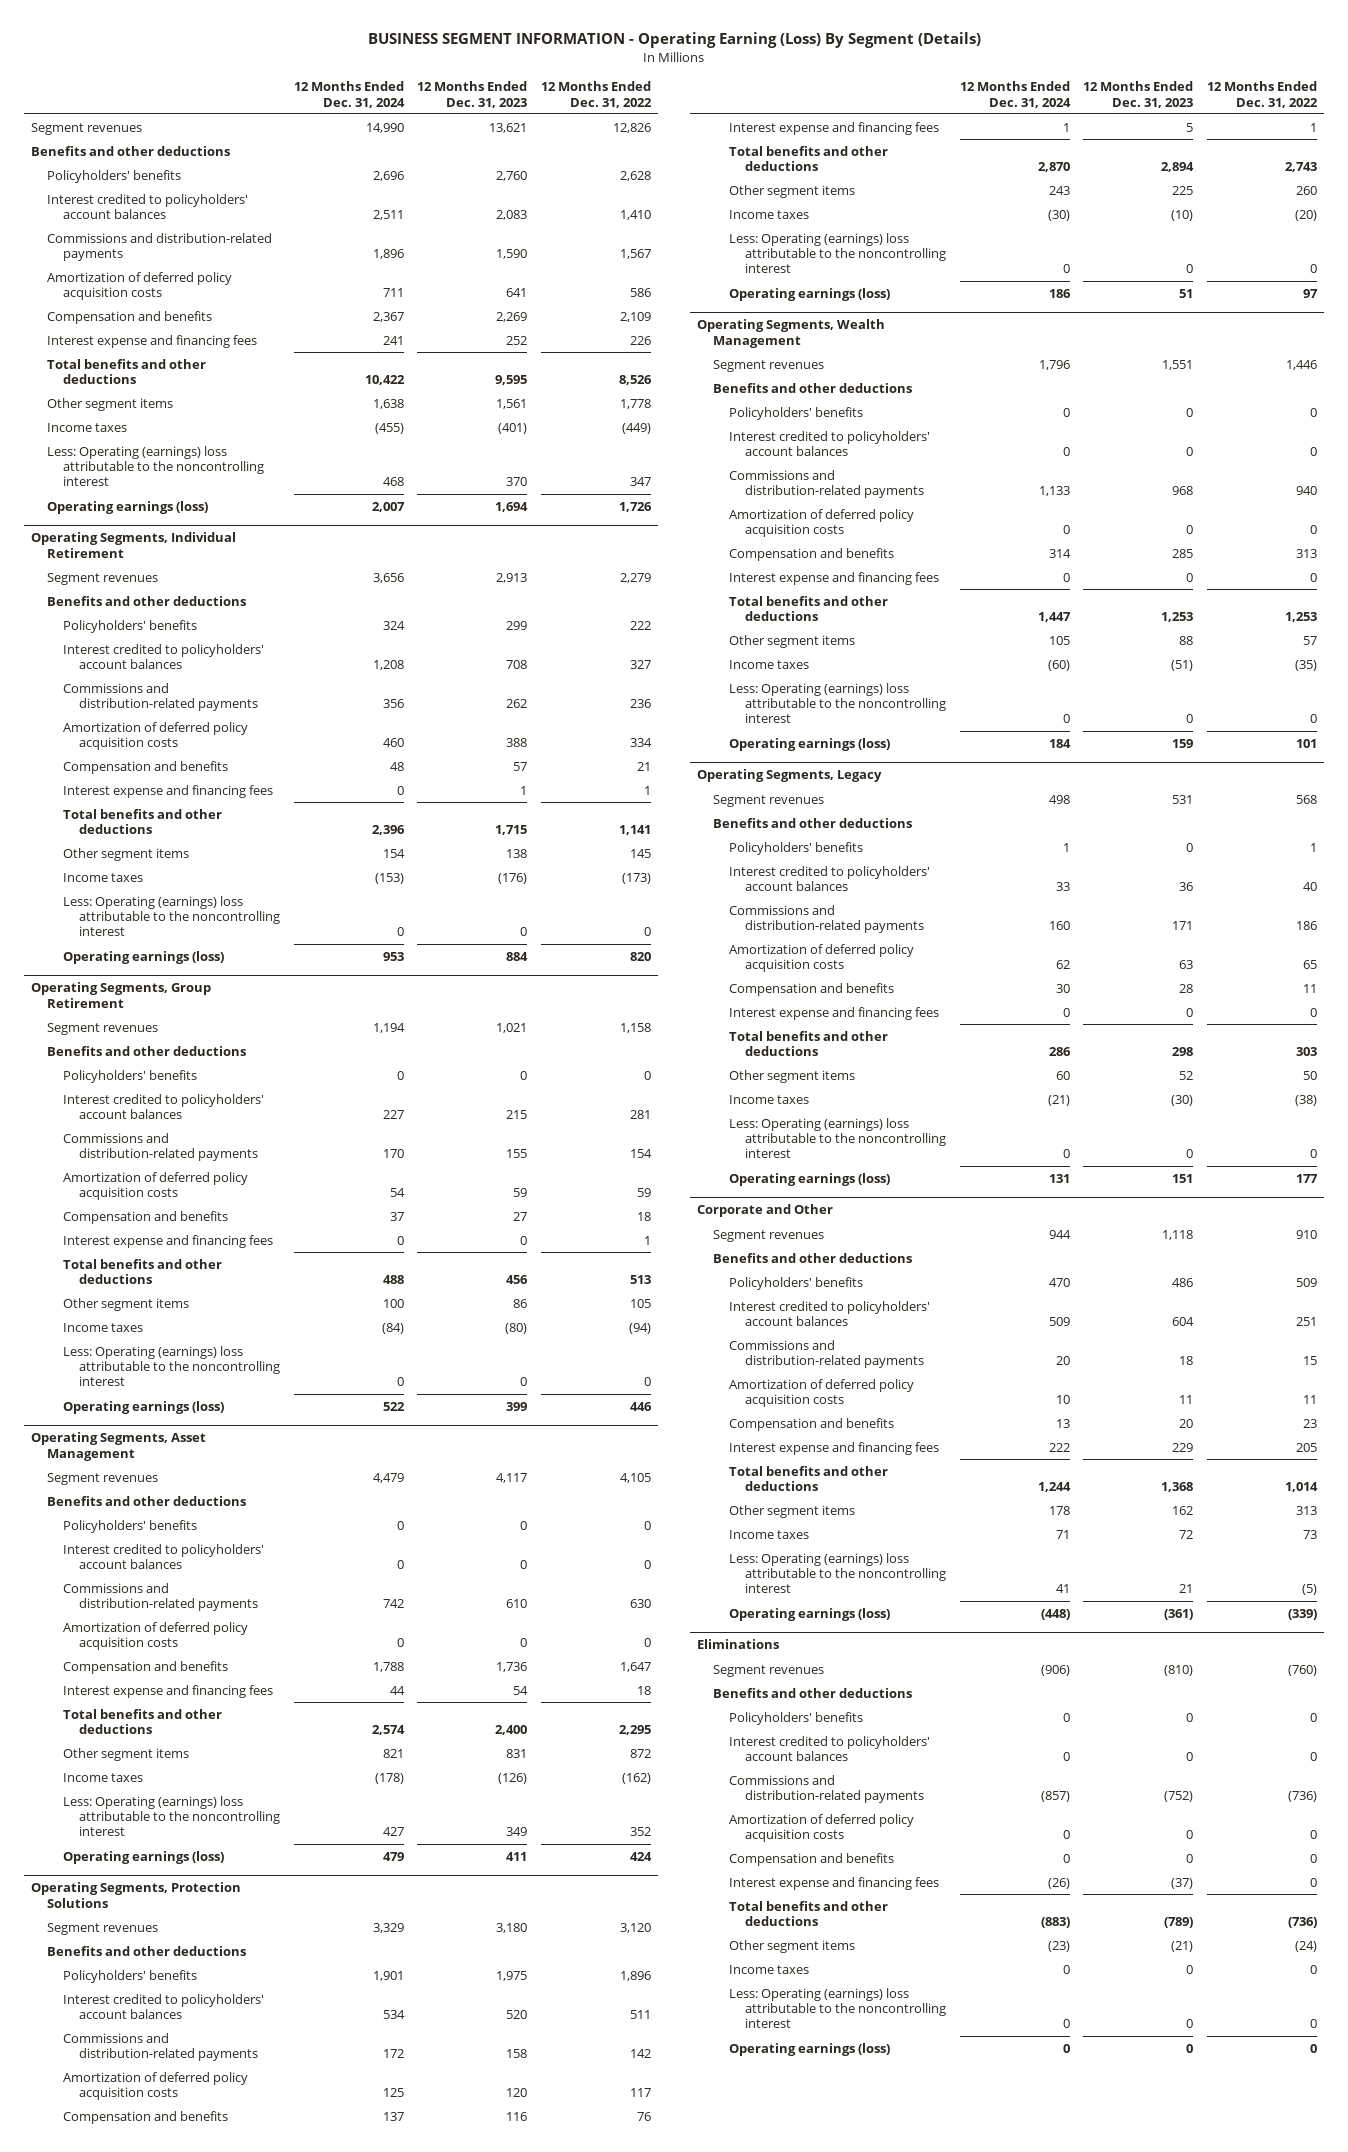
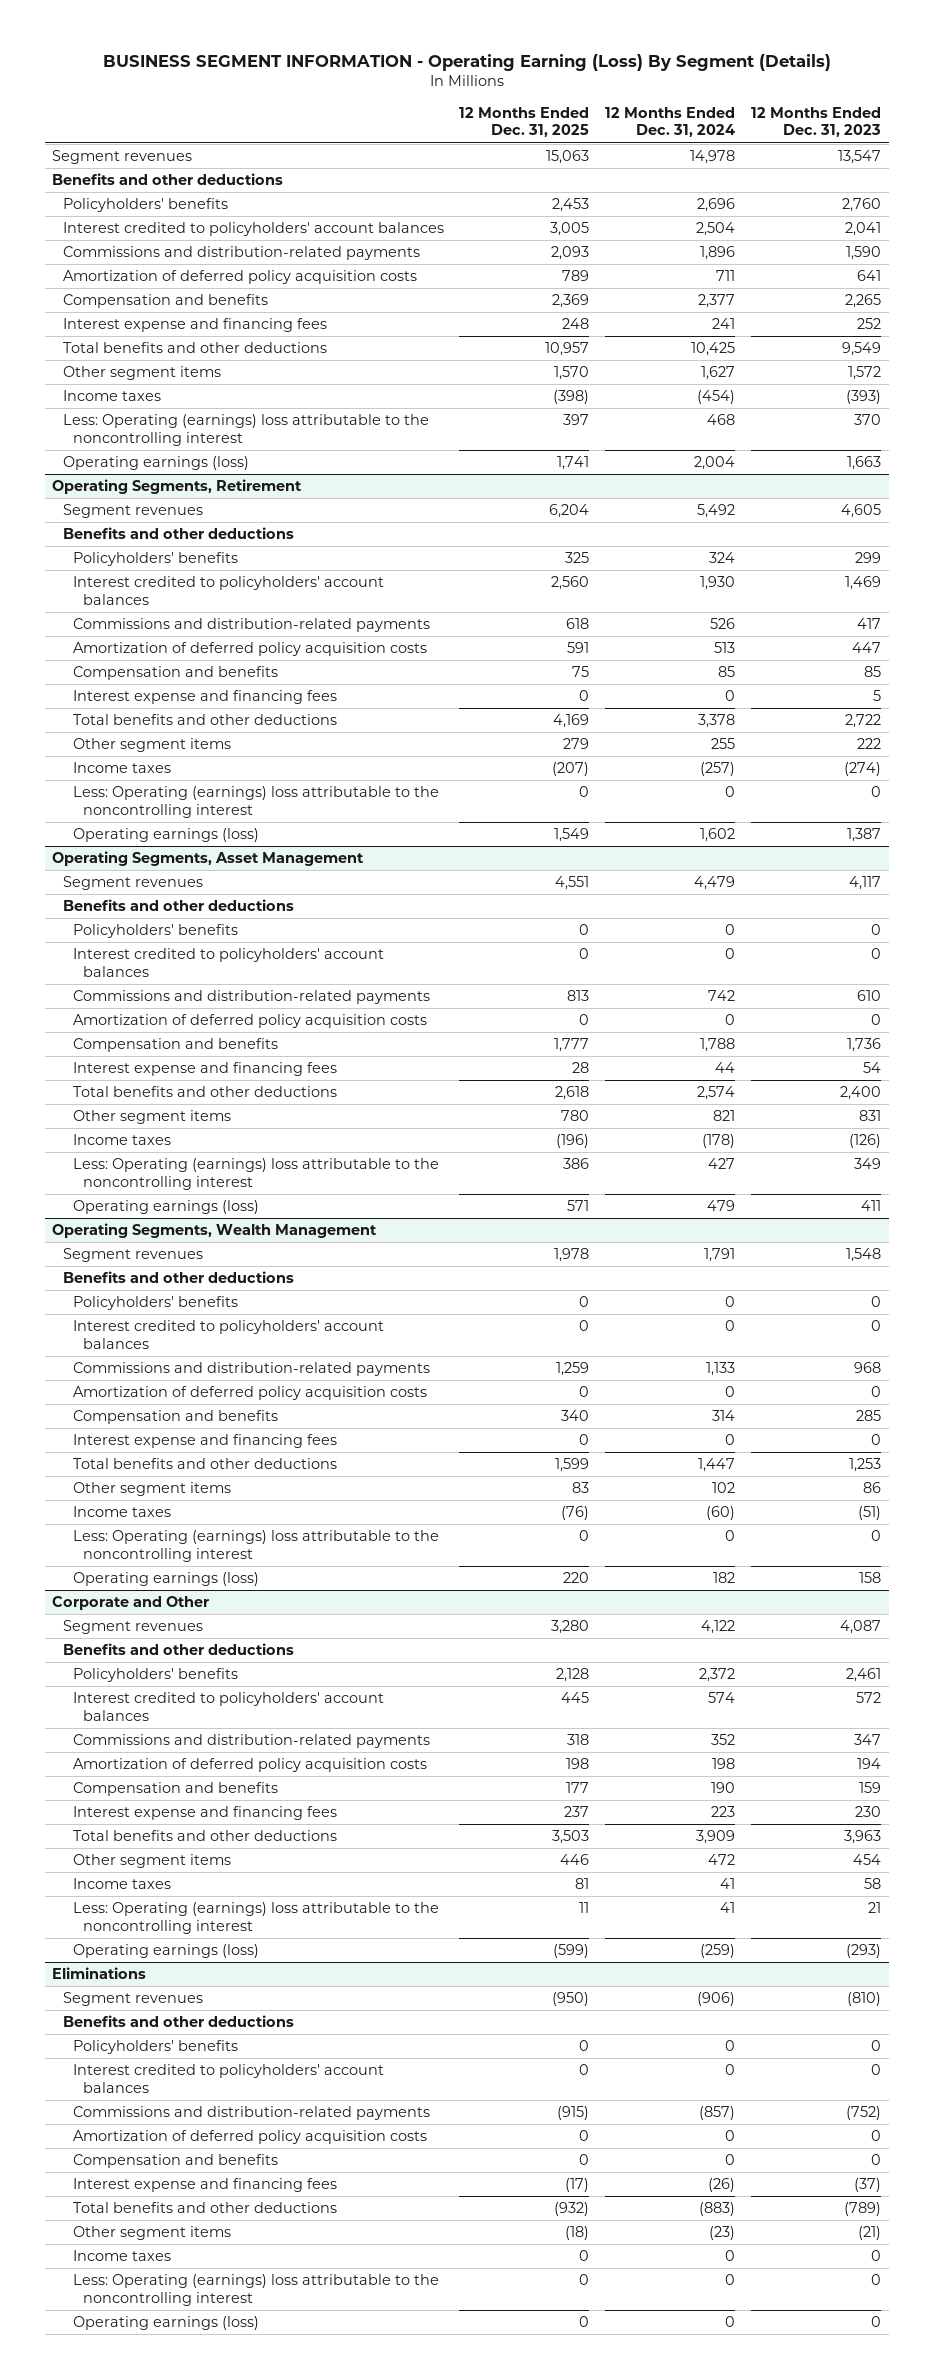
- | 12 Months Ended Dec. 31, 2024 | 12 Months Ended Dec. 31, 2023 | 12 Months Ended Dec. 31, 2022
+ | 12 Months Ended Dec. 31, 2025 | 12 Months Ended Dec. 31, 2024 | 12 Months Ended Dec. 31, 2023
- Segment revenues | 14,990 | 13,621 | 12,826
+ Segment revenues | 15,063 | 14,978 | 13,547
- Interest credited to policyholders' account balances | 2,511 | 2,083 | 1,410
+ Interest credited to policyholders' account balances | 3,005 | 2,504 | 2,041
- Compensation and benefits | 2,367 | 2,269 | 2,109
+ Compensation and benefits | 2,369 | 2,377 | 2,265
- Total benefits and other deductions | 10,422 | 9,595 | 8,526
- Other segment items | 1,638 | 1,561 | 1,778
- Income taxes | (455) | (401) | (449)
+ Total benefits and other deductions | 10,957 | 10,425 | 9,549
+ Other segment items | 1,570 | 1,627 | 1,572
+ Income taxes | (398) | (454) | (393)
- Operating earnings (loss) | 2,007 | 1,694 | 1,726
- Operating Segments, Individual Retirement
- Segment revenues | 3,656 | 2,913 | 2,279
+ Operating earnings (loss) | 1,741 | 2,004 | 1,663
+ Operating Segments, Retirement
+ Segment revenues | 6,204 | 5,492 | 4,605
- Interest credited to policyholders' account balances | 1,208 | 708 | 327
- Commissions and distribution-related payments | 356 | 262 | 236
- Amortization of deferred policy acquisition costs | 460 | 388 | 334
- Compensation and benefits | 48 | 57 | 21
- Interest expense and financing fees | 0 | 1 | 1
- Total benefits and other deductions | 2,396 | 1,715 | 1,141
- Other segment items | 154 | 138 | 145
- Income taxes | (153) | (176) | (173)
- Less: Operating (earnings) loss attributable to the noncontrolling interest | 0 | 0 | 0
- Operating earnings (loss) | 953 | 884 | 820
- Operating Segments, Group Retirement
- Segment revenues | 1,194 | 1,021 | 1,158
- Benefits and other deductions
- Policyholders' benefits | 0 | 0 | 0
- Interest credited to policyholders' account balances | 227 | 215 | 281
- Commissions and distribution-related payments | 170 | 155 | 154
- Amortization of deferred policy acquisition costs | 54 | 59 | 59
- Compensation and benefits | 37 | 27 | 18
- Interest expense and financing fees | 0 | 0 | 1
- Total benefits and other deductions | 488 | 456 | 513
- Other segment items | 100 | 86 | 105
- Income taxes | (84) | (80) | (94)
+ Interest credited to policyholders' account balances | 2,560 | 1,930 | 1,469
+ Commissions and distribution-related payments | 618 | 526 | 417
+ Amortization of deferred policy acquisition costs | 591 | 513 | 447
+ Compensation and benefits | 75 | 85 | 85
+ Interest expense and financing fees | 0 | 0 | 5
+ Total benefits and other deductions | 4,169 | 3,378 | 2,722
+ Other segment items | 279 | 255 | 222
+ Income taxes | (207) | (257) | (274)
- Operating earnings (loss) | 522 | 399 | 446
+ Operating earnings (loss) | 1,549 | 1,602 | 1,387
- Operating Segments, Protection Solutions
- Segment revenues | 3,329 | 3,180 | 3,120
- Benefits and other deductions
- Policyholders' benefits | 1,901 | 1,975 | 1,896
- Interest credited to policyholders' account balances | 534 | 520 | 511
- Commissions and distribution-related payments | 172 | 158 | 142
- Amortization of deferred policy acquisition costs | 125 | 120 | 117
- Compensation and benefits | 137 | 116 | 76
- Interest expense and financing fees | 1 | 5 | 1
- Total benefits and other deductions | 2,870 | 2,894 | 2,743
- Other segment items | 243 | 225 | 260
- Income taxes | (30) | (10) | (20)
- Less: Operating (earnings) loss attributable to the noncontrolling interest | 0 | 0 | 0
- Operating earnings (loss) | 186 | 51 | 97
@ Operating Segments, Wealth Management
- Segment revenues | 1,796 | 1,551 | 1,446
+ Segment revenues | 1,978 | 1,791 | 1,548
- Other segment items | 105 | 88 | 57
+ Other segment items | 83 | 102 | 86
- Operating earnings (loss) | 184 | 159 | 101
- Operating Segments, Legacy
- Segment revenues | 498 | 531 | 568
- Benefits and other deductions
- Policyholders' benefits | 1 | 0 | 1
- Interest credited to policyholders' account balances | 33 | 36 | 40
- Commissions and distribution-related payments | 160 | 171 | 186
- Amortization of deferred policy acquisition costs | 62 | 63 | 65
- Compensation and benefits | 30 | 28 | 11
- Interest expense and financing fees | 0 | 0 | 0
- Total benefits and other deductions | 286 | 298 | 303
- Other segment items | 60 | 52 | 50
- Income taxes | (21) | (30) | (38)
- Less: Operating (earnings) loss attributable to the noncontrolling interest | 0 | 0 | 0
- Operating earnings (loss) | 131 | 151 | 177
@ Operating Segments, Wealth Management
+ Operating earnings (loss) | 220 | 182 | 158
@ Corporate and Other
- Segment revenues | 944 | 1,118 | 910
+ Segment revenues | 3,280 | 4,122 | 4,087
- Policyholders' benefits | 470 | 486 | 509
- Interest credited to policyholders' account balances | 509 | 604 | 251
- Commissions and distribution-related payments | 20 | 18 | 15
- Amortization of deferred policy acquisition costs | 10 | 11 | 11
- Compensation and benefits | 13 | 20 | 23
- Interest expense and financing fees | 222 | 229 | 205
- Total benefits and other deductions | 1,244 | 1,368 | 1,014
- Other segment items | 178 | 162 | 313
- Income taxes | 71 | 72 | 73
+ Policyholders' benefits | 2,128 | 2,372 | 2,461
+ Interest credited to policyholders' account balances | 445 | 574 | 572
+ Commissions and distribution-related payments | 318 | 352 | 347
+ Amortization of deferred policy acquisition costs | 198 | 198 | 194
+ Compensation and benefits | 177 | 190 | 159
+ Interest expense and financing fees | 237 | 223 | 230
+ Total benefits and other deductions | 3,503 | 3,909 | 3,963
+ Other segment items | 446 | 472 | 454
+ Income taxes | 81 | 41 | 58
- Operating earnings (loss) | (448) | (361) | (339)
+ Operating earnings (loss) | (599) | (259) | (293)

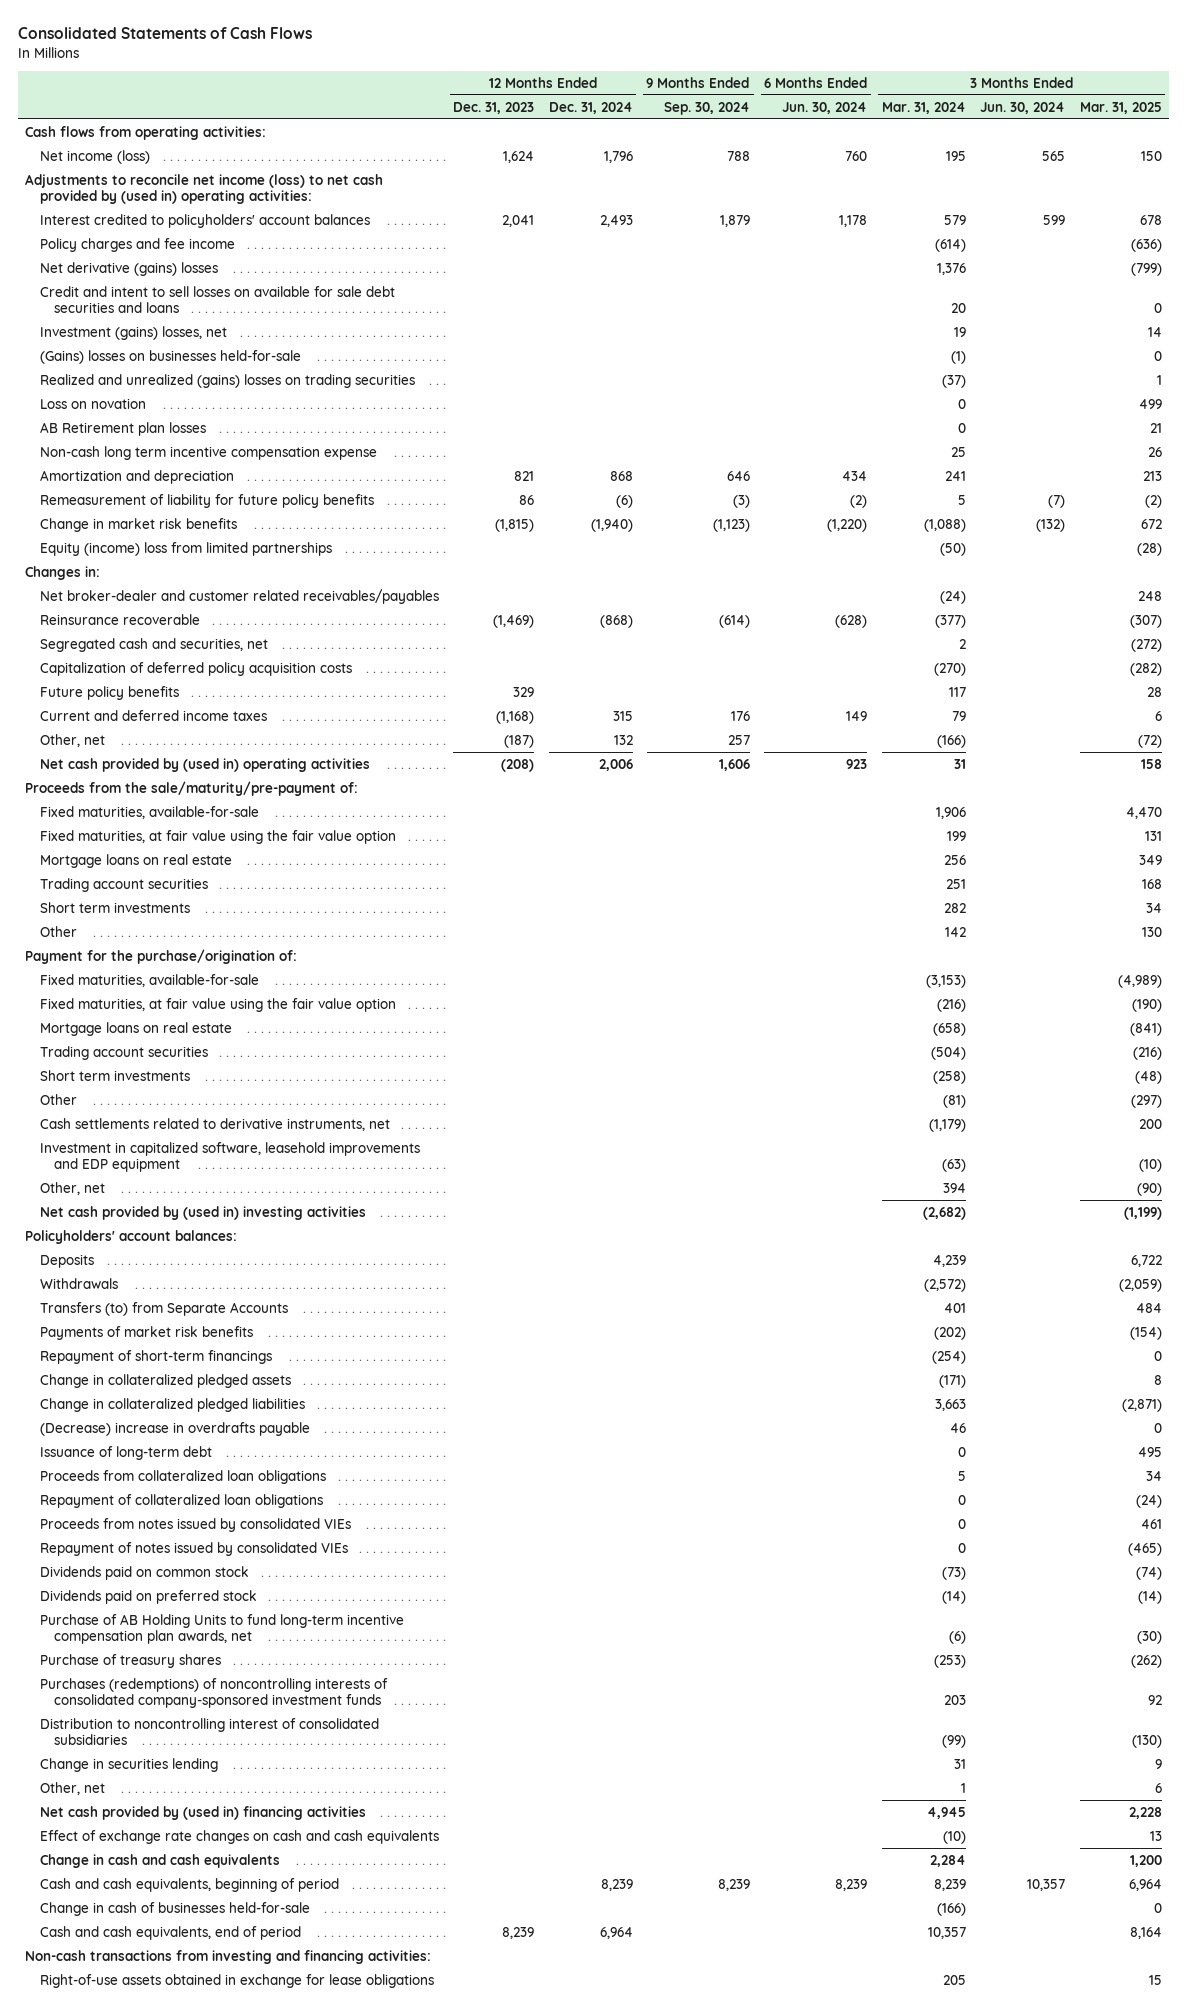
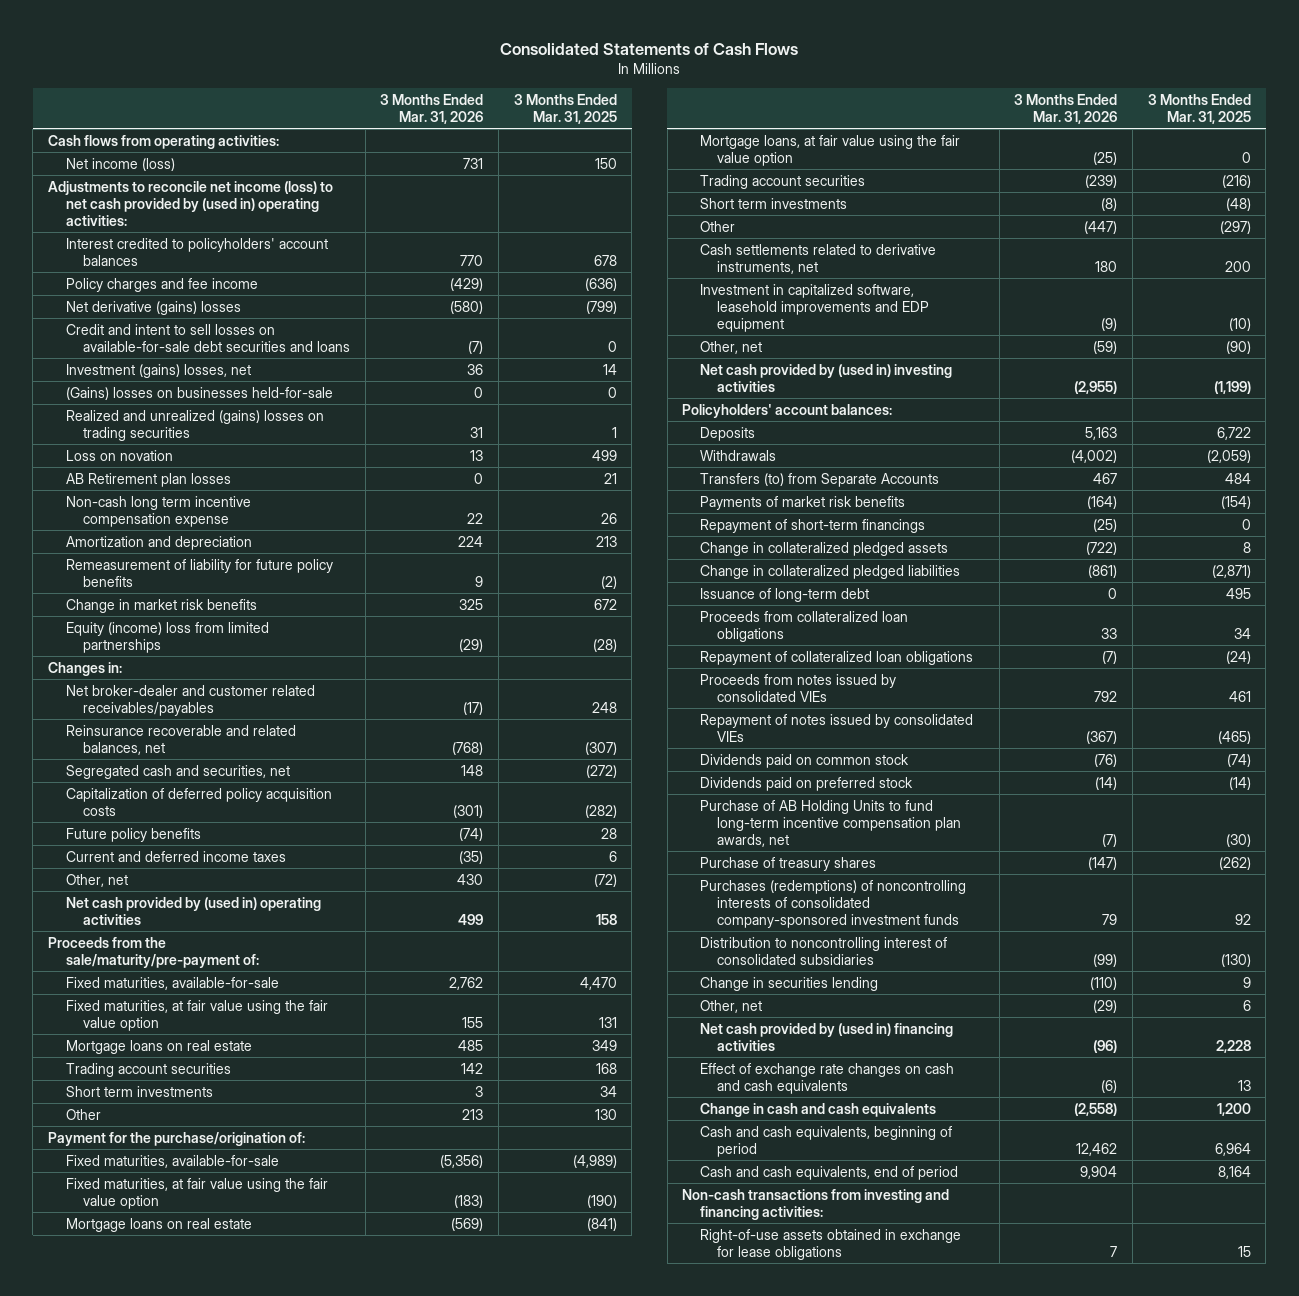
- | 12 Months Ended Dec. 31, 2023 | 12 Months Ended Dec. 31, 2024 | 9 Months Ended Sep. 30, 2024 | 6 Months Ended Jun. 30, 2024 | 3 Months Ended Mar. 31, 2024 | 3 Months Ended Jun. 30, 2024 | 3 Months Ended Mar. 31, 2025
+ | 3 Months Ended Mar. 31, 2026 | 3 Months Ended Mar. 31, 2025
- Credit and intent to sell losses on available for sale debt securities and loans | | | | | 20 | | 0
+ Credit and intent to sell losses on available-for-sale debt securities and loans | (7) | 0
- Reinsurance recoverable | (1,469) | (868) | (614) | (628) | (377) | | (307)
+ Reinsurance recoverable and related balances, net | (768) | (307)
+ Mortgage loans, at fair value using the fair value option | (25) | 0
- (Decrease) increase in overdrafts payable | | | | | 46 | | 0
- Change in cash of businesses held-for-sale | | | | | (166) | | 0

